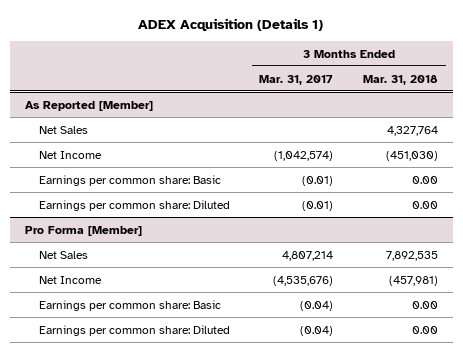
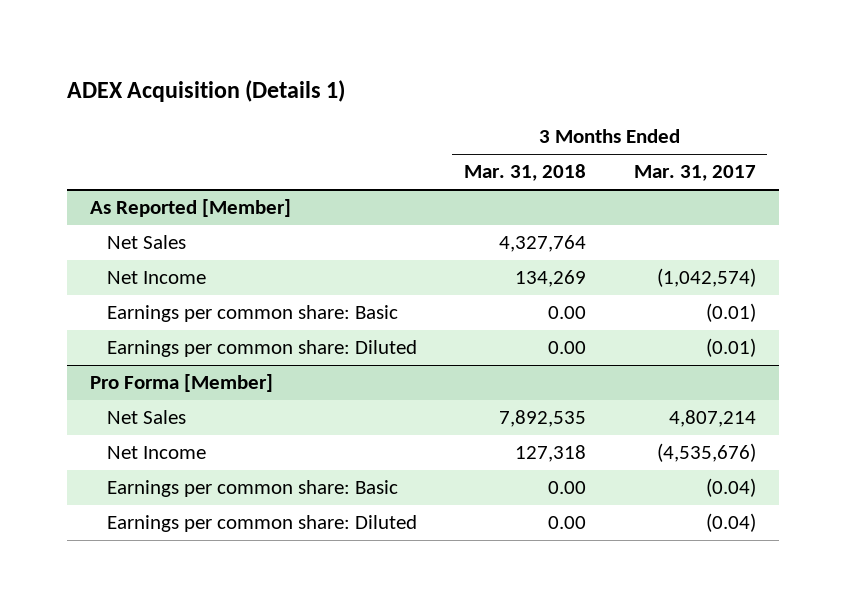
- | 3 Months Ended Mar. 31, 2017 | 3 Months Ended Mar. 31, 2018
+ | 3 Months Ended Mar. 31, 2018 | 3 Months Ended Mar. 31, 2017
@ As Reported [Member]
- Net Income | (1,042,574) | (451,030)
+ Net Income | 134,269 | (1,042,574)
@ Pro Forma [Member]
- Net Income | (4,535,676) | (457,981)
+ Net Income | 127,318 | (4,535,676)

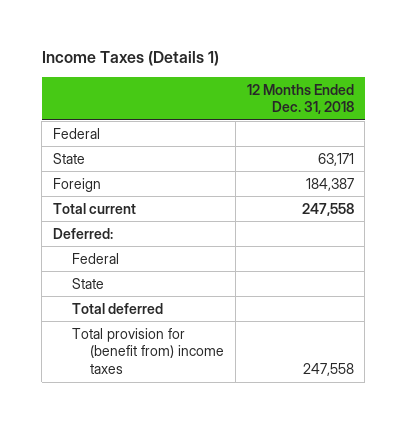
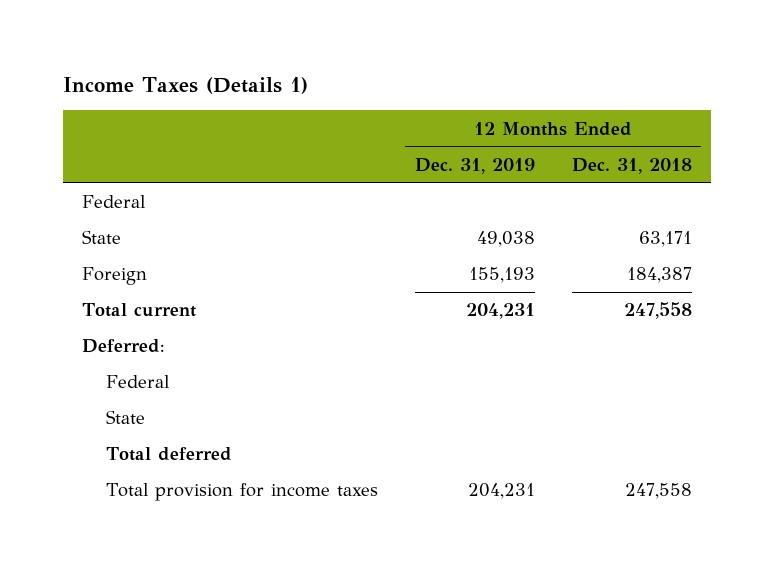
- | 12 Months Ended Dec. 31, 2018
+ | 12 Months Ended Dec. 31, 2019 | 12 Months Ended Dec. 31, 2018
- Total provision for (benefit from) income taxes | 247,558
+ Total provision for income taxes | 204,231 | 247,558

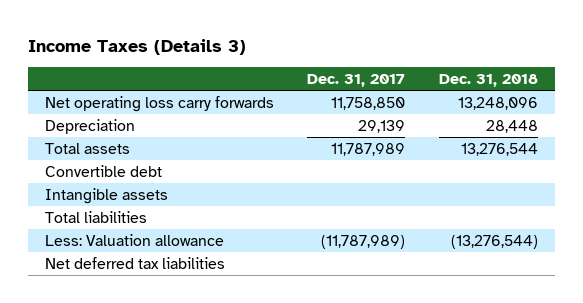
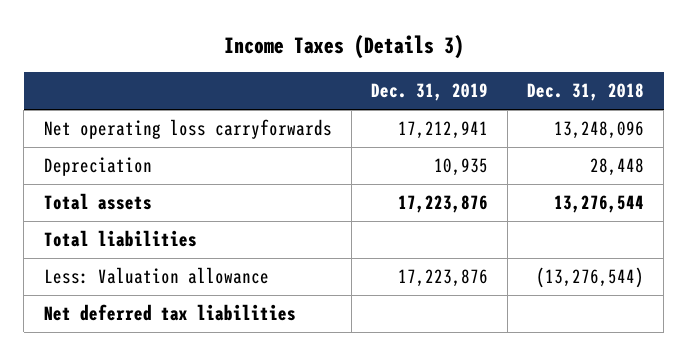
- | Dec. 31, 2017 | Dec. 31, 2018
+ | Dec. 31, 2019 | Dec. 31, 2018
- Net operating loss carry forwards | 11,758,850 | 13,248,096
+ Net operating loss carryforwards | 17,212,941 | 13,248,096
- Convertible debt
- Intangible assets

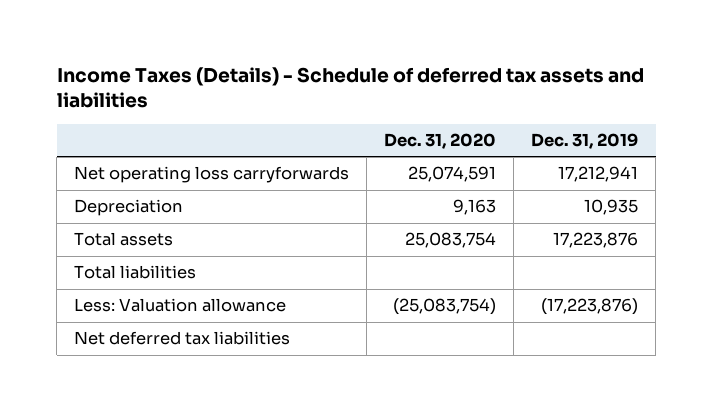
- Income Taxes (Details 3)
+ Income Taxes (Details) - Schedule of deferred tax assets and liabilities
- | Dec. 31, 2019 | Dec. 31, 2018
+ | Dec. 31, 2020 | Dec. 31, 2019
- Less: Valuation allowance | 17,223,876 | (13,276,544)
+ Less: Valuation allowance | (25,083,754) | (17,223,876)

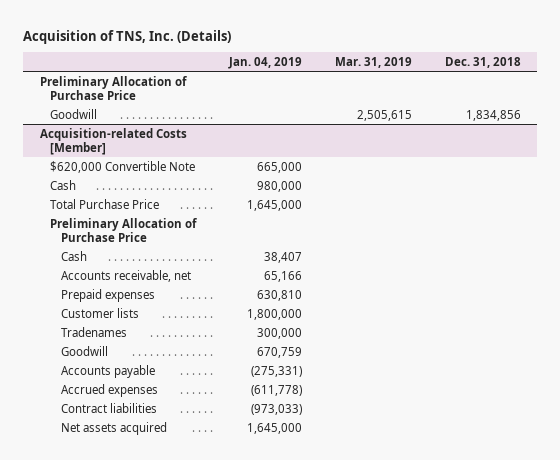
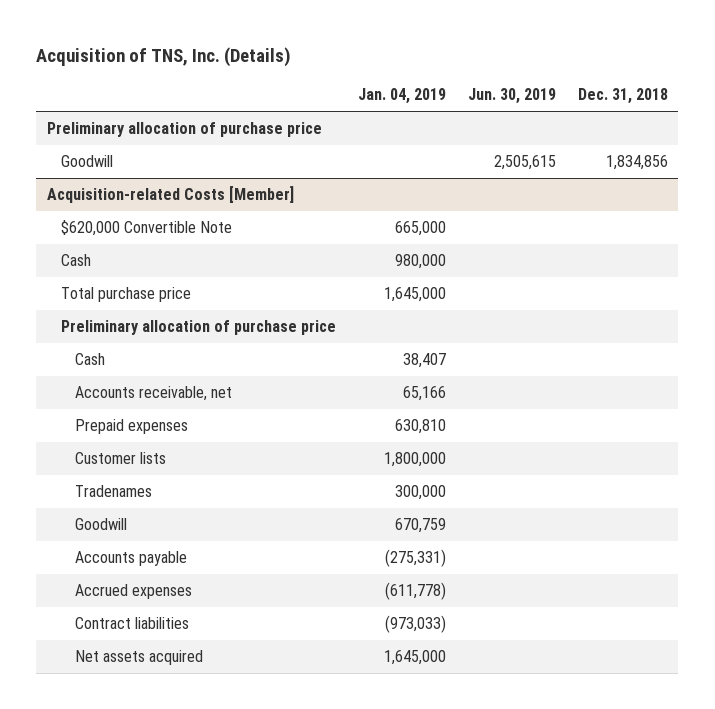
- | Jan. 04, 2019 | Mar. 31, 2019 | Dec. 31, 2018
+ | Jan. 04, 2019 | Jun. 30, 2019 | Dec. 31, 2018
- Preliminary Allocation of Purchase Price
+ Preliminary allocation of purchase price
@ Acquisition-related Costs [Member]
- Total Purchase Price | 1,645,000 | |
- Preliminary Allocation of Purchase Price
+ Total purchase price | 1,645,000 | |
+ Preliminary allocation of purchase price

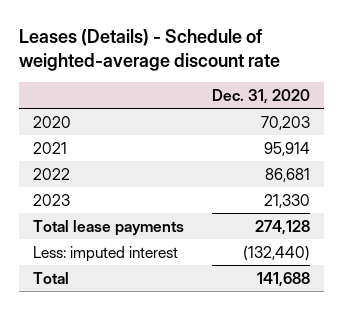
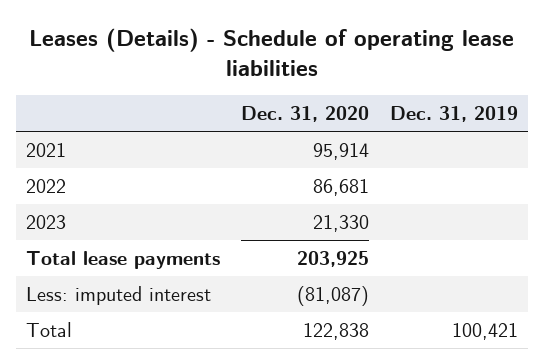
- Leases (Details) - Schedule of weighted-average discount rate
+ Leases (Details) - Schedule of operating lease liabilities
- | Dec. 31, 2020
+ | Dec. 31, 2020 | Dec. 31, 2019
- 2020 | 70,203
- Total lease payments | 274,128
- Less: imputed interest | (132,440)
- Total | 141,688
+ Total lease payments | 203,925 |
+ Less: imputed interest | (81,087) |
+ Total | 122,838 | 100,421

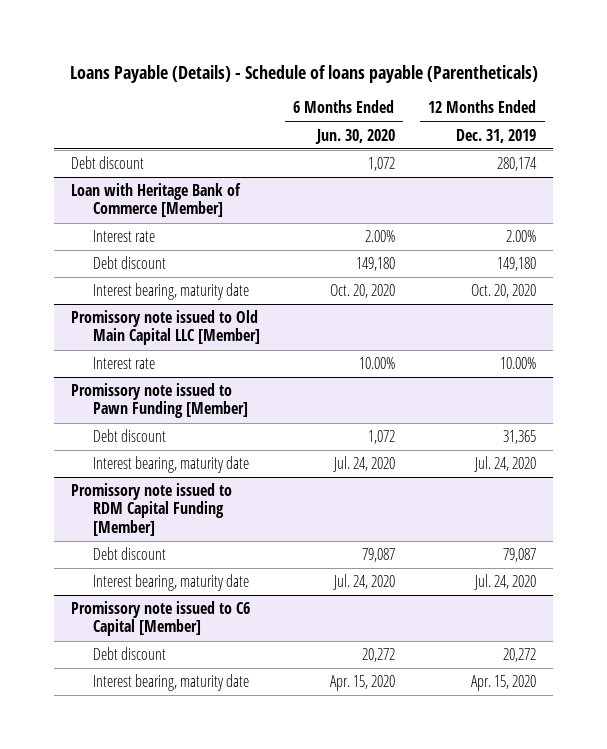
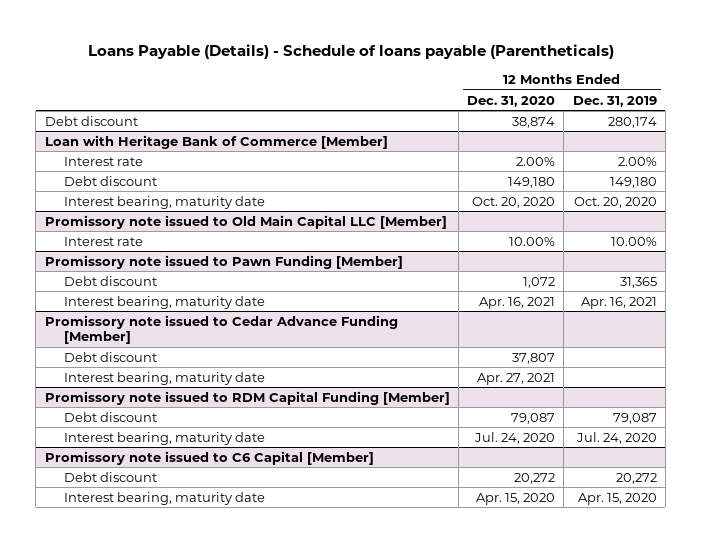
- | 6 Months Ended Jun. 30, 2020 | 12 Months Ended Dec. 31, 2019
+ | 12 Months Ended Dec. 31, 2020 | 12 Months Ended Dec. 31, 2019
@ Promissory note issued to Pawn Funding [Member]
- Interest bearing, maturity date | Jul. 24, 2020 | Jul. 24, 2020
+ Interest bearing, maturity date | Apr. 16, 2021 | Apr. 16, 2021
+ Promissory note issued to Cedar Advance Funding [Member]
+ Debt discount | 37,807 |
+ Interest bearing, maturity date | Apr. 27, 2021 |

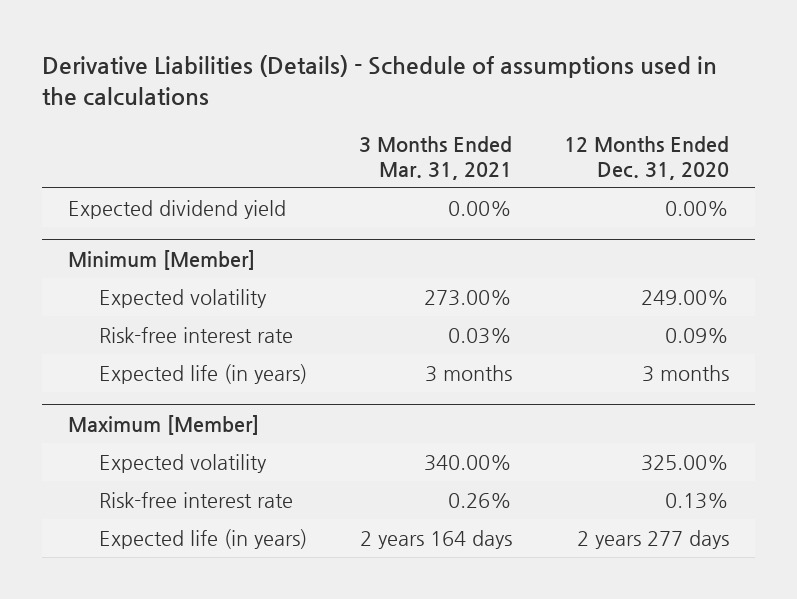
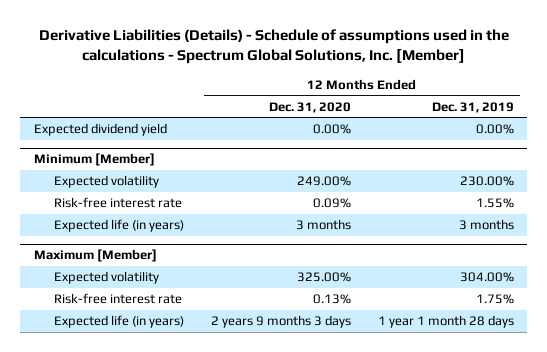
- Derivative Liabilities (Details) - Schedule of assumptions used in the calculations
+ Derivative Liabilities (Details) - Schedule of assumptions used in the calculations - Spectrum Global Solutions, Inc. [Member]
- | 3 Months Ended Mar. 31, 2021 | 12 Months Ended Dec. 31, 2020
+ | 12 Months Ended Dec. 31, 2020 | 12 Months Ended Dec. 31, 2019
@ Maximum [Member]
- Expected life (in years) | 2 years 164 days | 2 years 277 days
+ Expected life (in years) | 2 years 9 months 3 days | 1 year 1 month 28 days

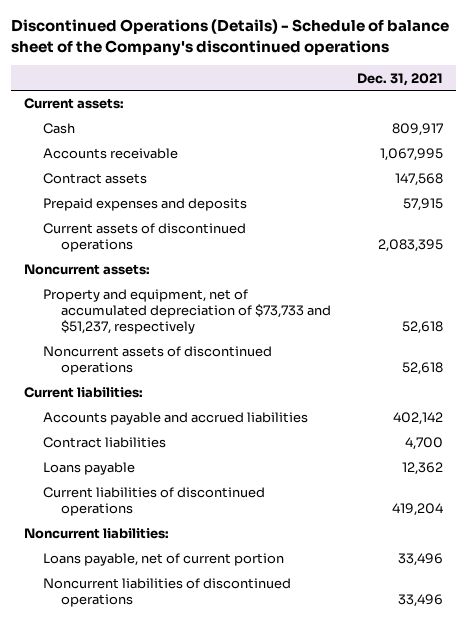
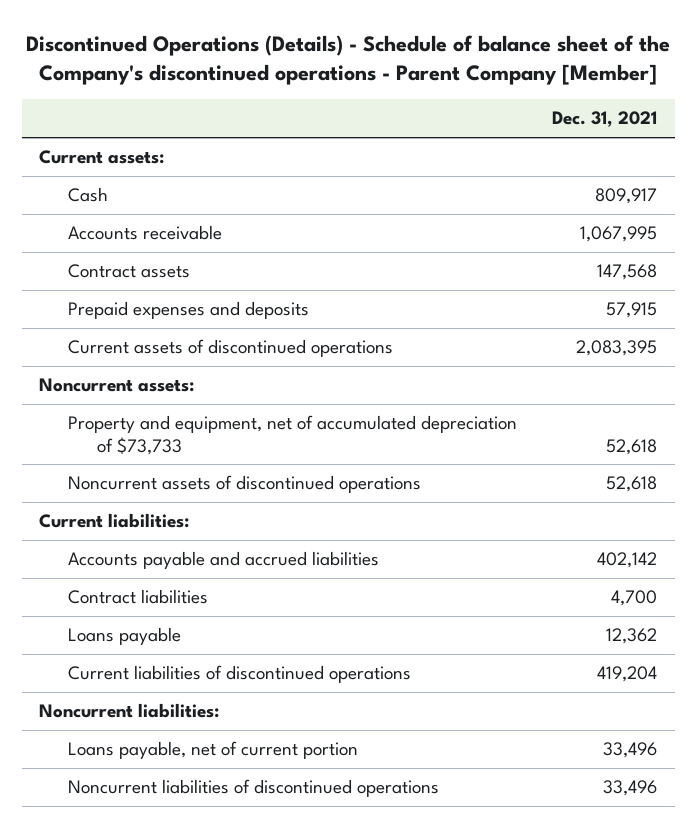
- Discontinued Operations (Details) - Schedule of balance sheet of the Company's discontinued operations
+ Discontinued Operations (Details) - Schedule of balance sheet of the Company's discontinued operations - Parent Company [Member]
- Property and equipment, net of accumulated depreciation of $73,733 and $51,237, respectively | 52,618
+ Property and equipment, net of accumulated depreciation of $73,733 | 52,618

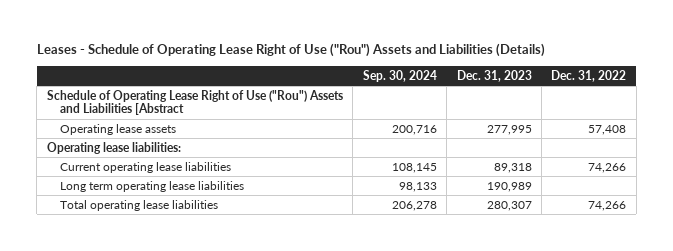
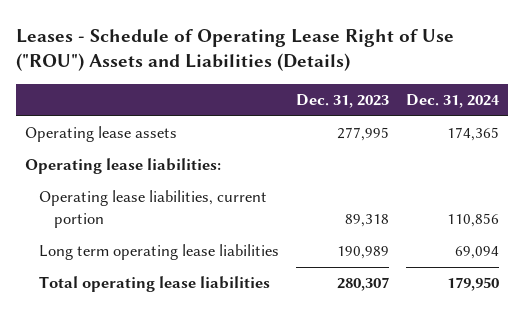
- Leases - Schedule of Operating Lease Right of Use ("Rou") Assets and Liabilities (Details)
+ Leases - Schedule of Operating Lease Right of Use ("ROU") Assets and Liabilities (Details)
- | Sep. 30, 2024 | Dec. 31, 2023 | Dec. 31, 2022
+ | Dec. 31, 2023 | Dec. 31, 2024
- Schedule of Operating Lease Right of Use ("Rou") Assets and Liabilities [Abstract
- Current operating lease liabilities | 108,145 | 89,318 | 74,266
+ Operating lease liabilities, current portion | 89,318 | 110,856

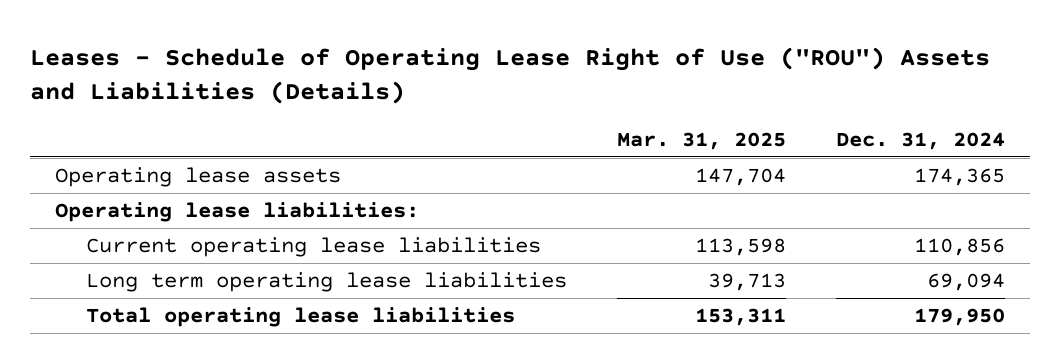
- | Dec. 31, 2023 | Dec. 31, 2024
+ | Mar. 31, 2025 | Dec. 31, 2024
- Operating lease liabilities, current portion | 89,318 | 110,856
+ Current operating lease liabilities | 113,598 | 110,856

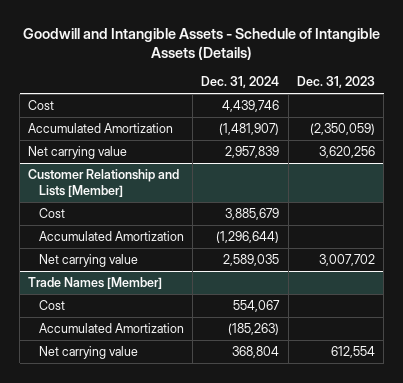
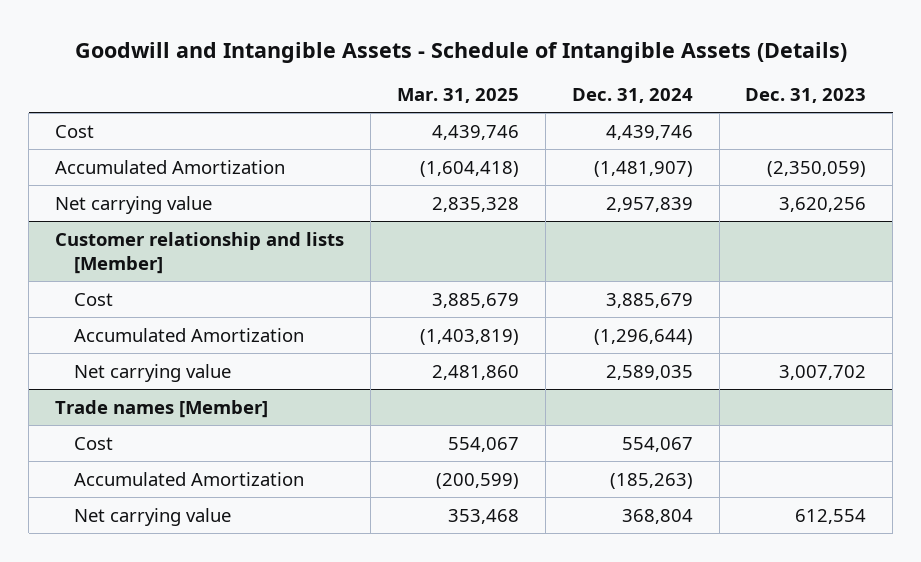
- | Dec. 31, 2024 | Dec. 31, 2023
+ | Mar. 31, 2025 | Dec. 31, 2024 | Dec. 31, 2023
- Customer Relationship and Lists [Member]
+ Customer relationship and lists [Member]
- Trade Names [Member]
+ Trade names [Member]

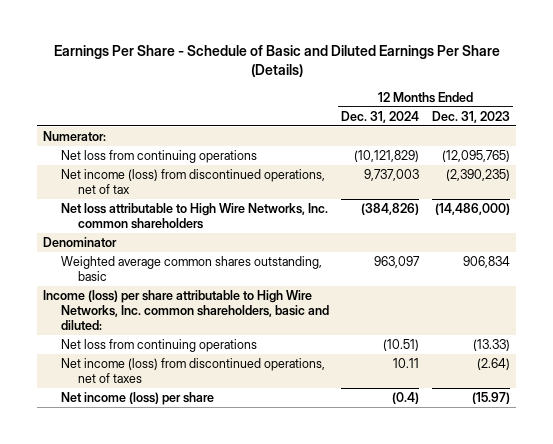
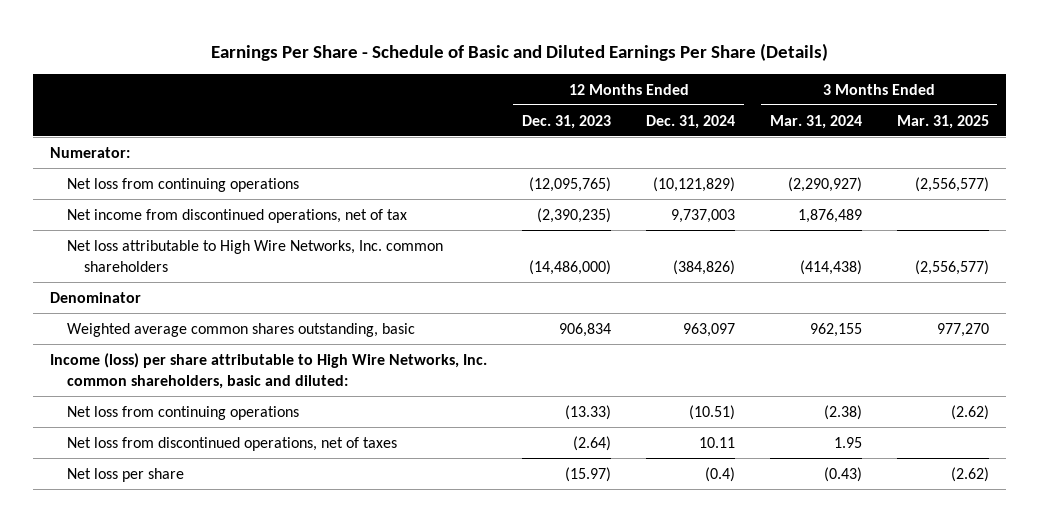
- | 12 Months Ended Dec. 31, 2024 | 12 Months Ended Dec. 31, 2023
+ | 12 Months Ended Dec. 31, 2023 | 12 Months Ended Dec. 31, 2024 | 3 Months Ended Mar. 31, 2024 | 3 Months Ended Mar. 31, 2025
- Net income (loss) from discontinued operations, net of tax | 9,737,003 | (2,390,235)
+ Net income from discontinued operations, net of tax | (2,390,235) | 9,737,003 | 1,876,489 |
- Net income (loss) from discontinued operations, net of taxes | 10.11 | (2.64)
- Net income (loss) per share | (0.4) | (15.97)
+ Net loss from discontinued operations, net of taxes | (2.64) | 10.11 | 1.95 |
+ Net loss per share | (15.97) | (0.4) | (0.43) | (2.62)

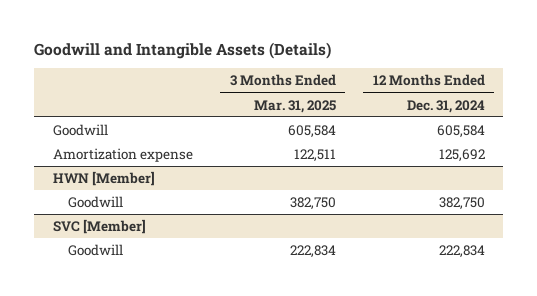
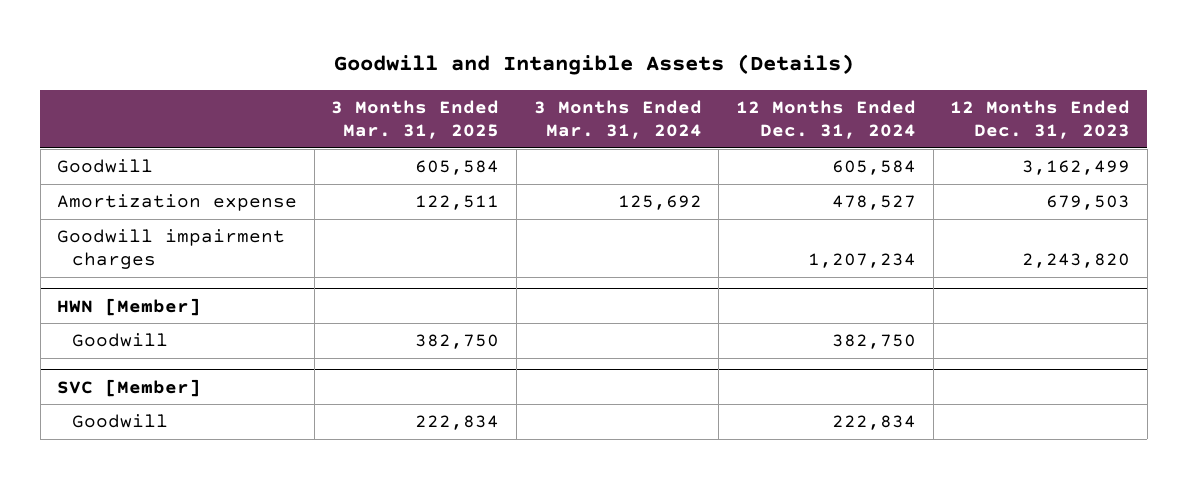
- | 3 Months Ended Mar. 31, 2025 | 12 Months Ended Dec. 31, 2024
+ | 3 Months Ended Mar. 31, 2025 | 3 Months Ended Mar. 31, 2024 | 12 Months Ended Dec. 31, 2024 | 12 Months Ended Dec. 31, 2023
- Amortization expense | 122,511 | 125,692
+ Amortization expense | 122,511 | 125,692 | 478,527 | 679,503
+ Goodwill impairment charges | | | 1,207,234 | 2,243,820

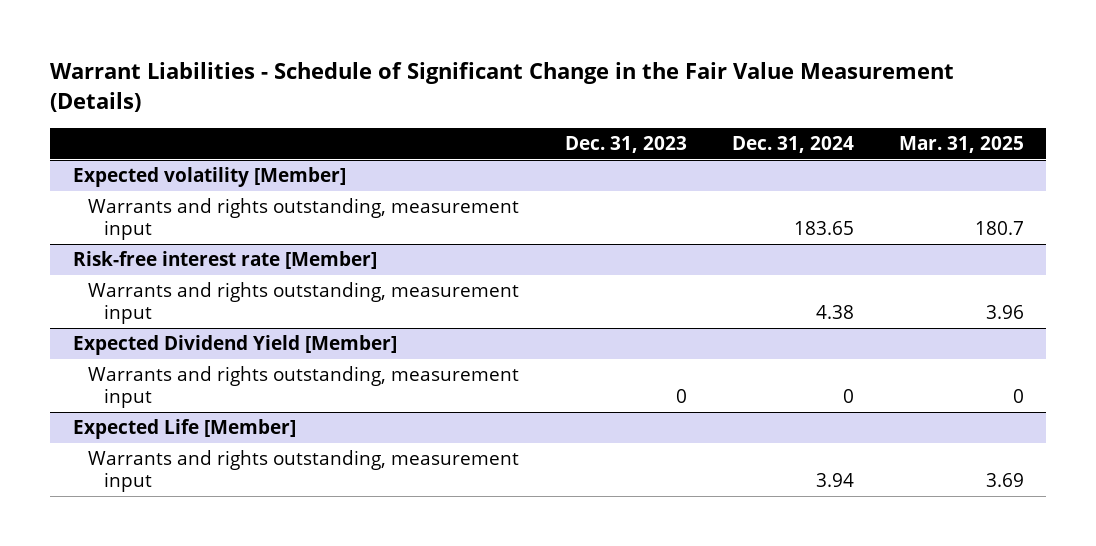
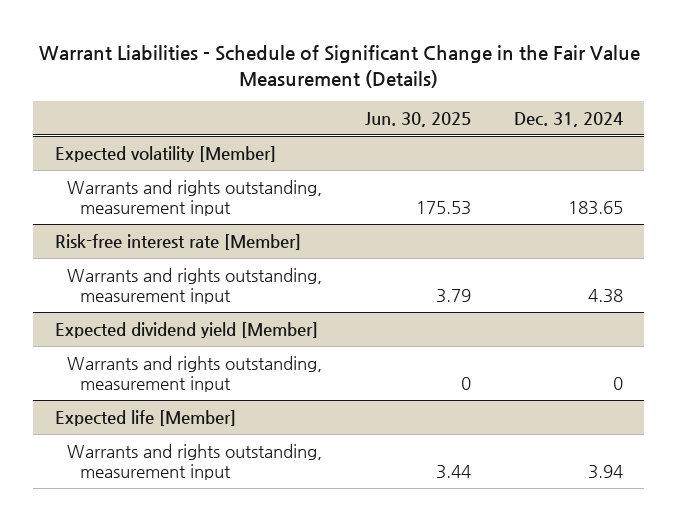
- | Dec. 31, 2023 | Dec. 31, 2024 | Mar. 31, 2025
+ | Jun. 30, 2025 | Dec. 31, 2024
- Expected Dividend Yield [Member]
+ Expected dividend yield [Member]
- Expected Life [Member]
+ Expected life [Member]

